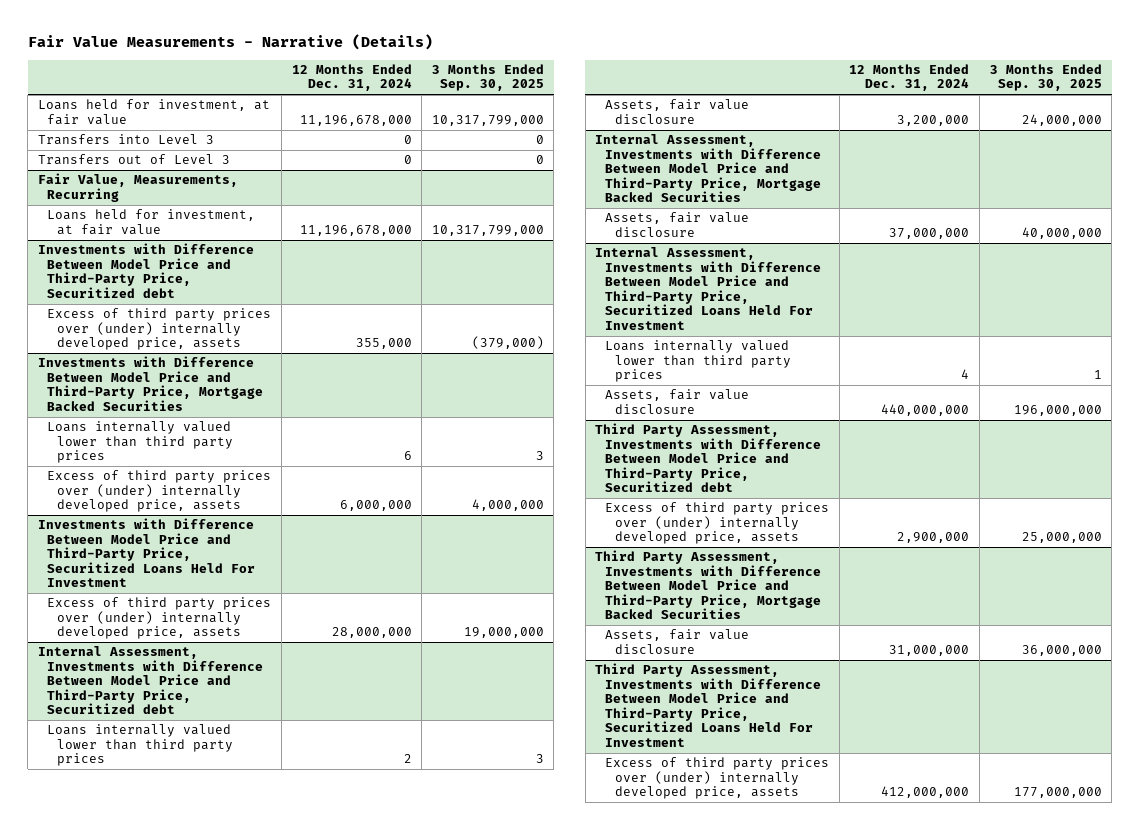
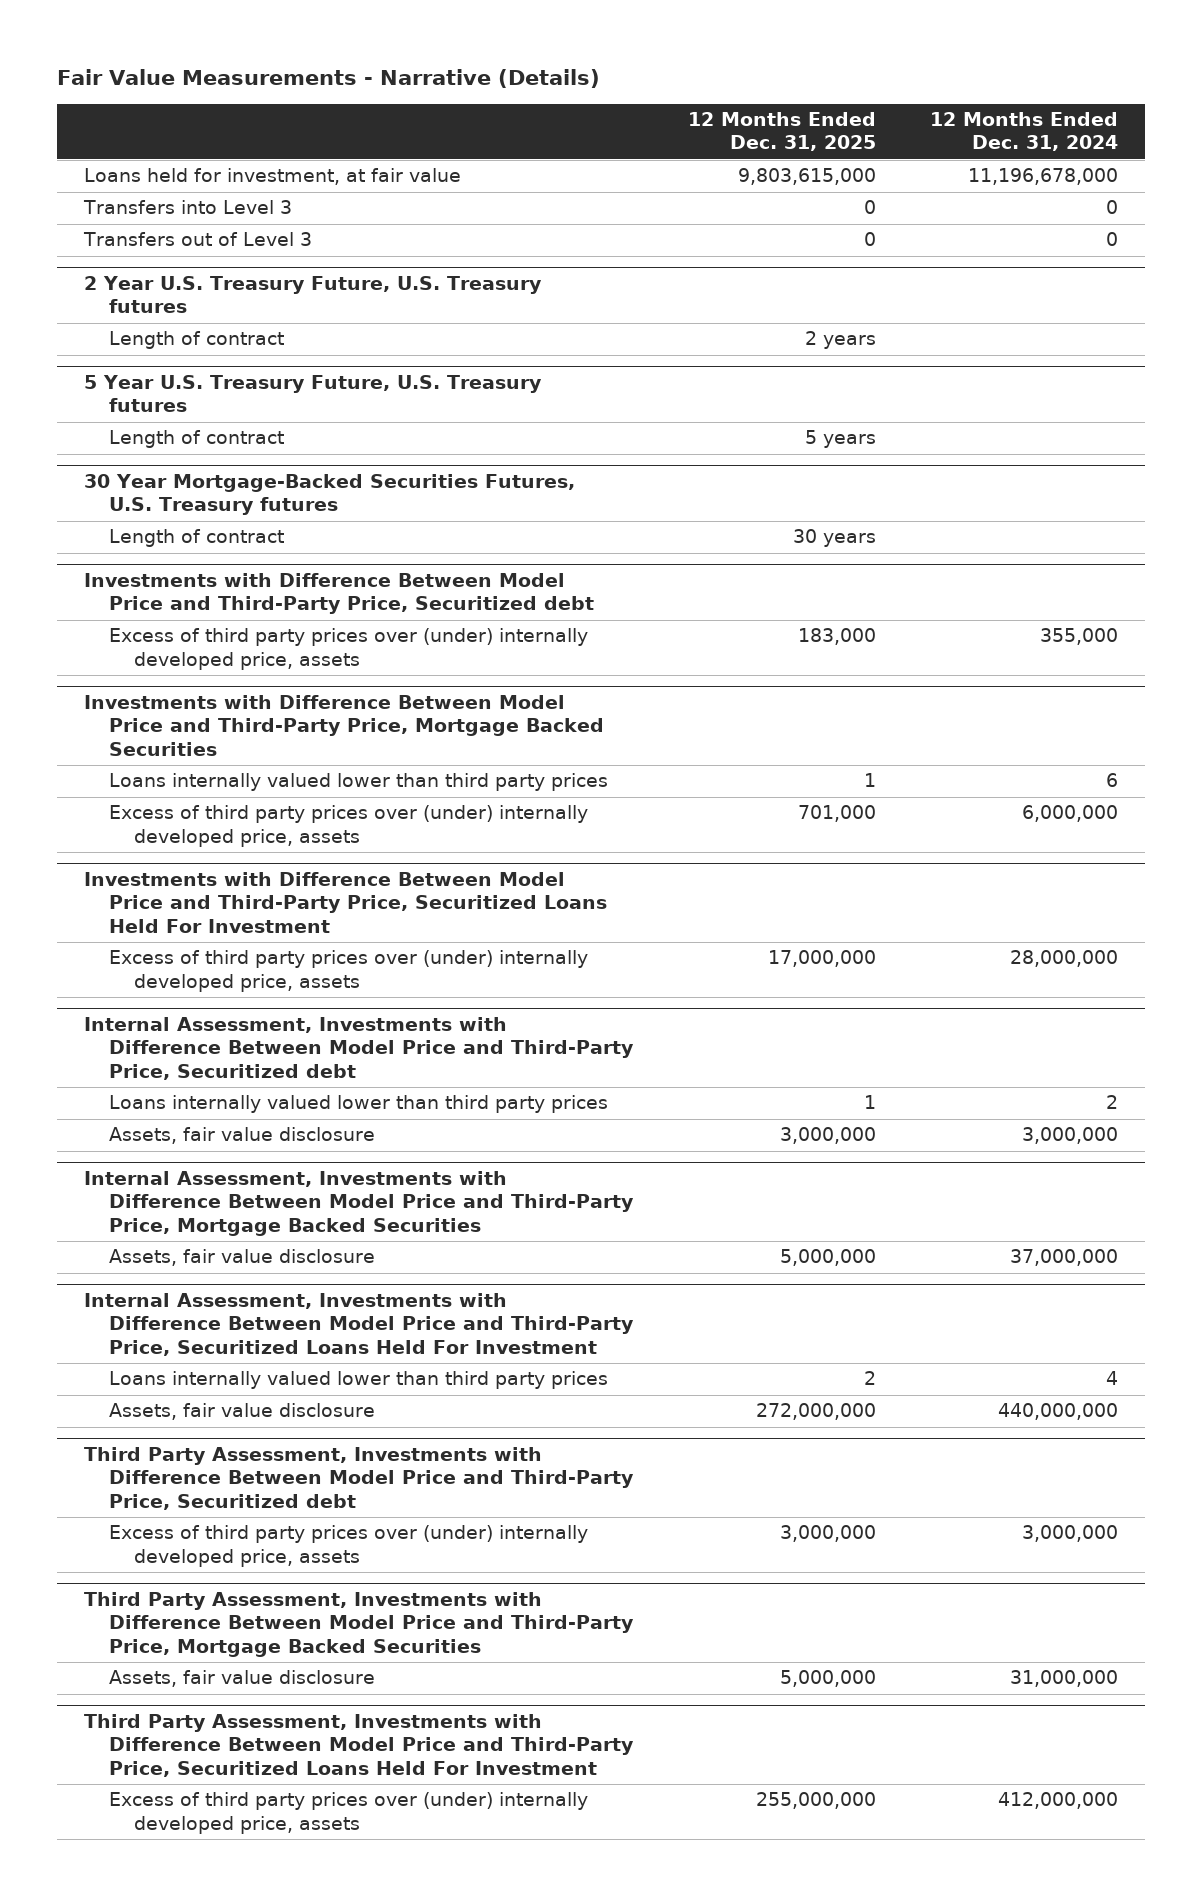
- | 12 Months Ended Dec. 31, 2024 | 3 Months Ended Sep. 30, 2025
+ | 12 Months Ended Dec. 31, 2025 | 12 Months Ended Dec. 31, 2024
- Fair Value, Measurements, Recurring
- Loans held for investment, at fair value | 11,196,678,000 | 10,317,799,000
+ 2 Year U.S. Treasury Future, U.S. Treasury futures
+ Length of contract | 2 years |
+ 5 Year U.S. Treasury Future, U.S. Treasury futures
+ Length of contract | 5 years |
+ 30 Year Mortgage-Backed Securities Futures, U.S. Treasury futures
+ Length of contract | 30 years |
@ Internal Assessment, Investments with Difference Between Model Price and Third-Party Price, Securitized debt
- Assets, fair value disclosure | 3,200,000 | 24,000,000
+ Assets, fair value disclosure | 3,000,000 | 3,000,000
@ Third Party Assessment, Investments with Difference Between Model Price and Third-Party Price, Securitized debt
- Excess of third party prices over (under) internally developed price, assets | 2,900,000 | 25,000,000
+ Excess of third party prices over (under) internally developed price, assets | 3,000,000 | 3,000,000

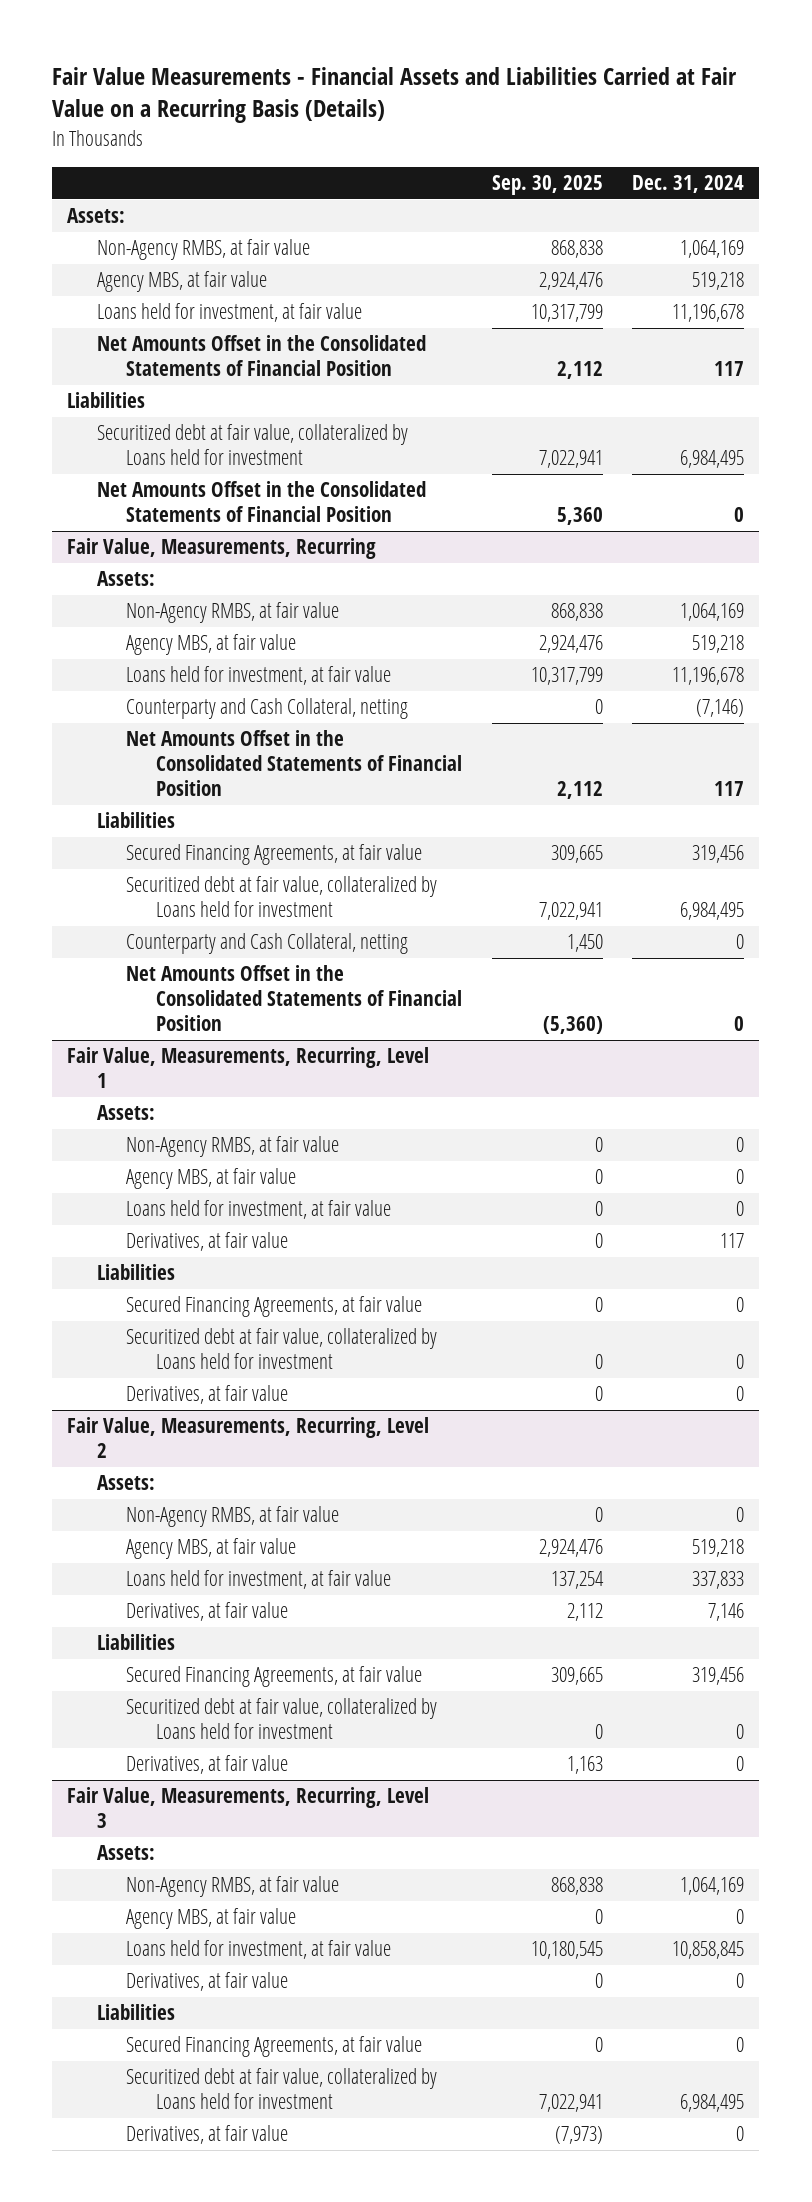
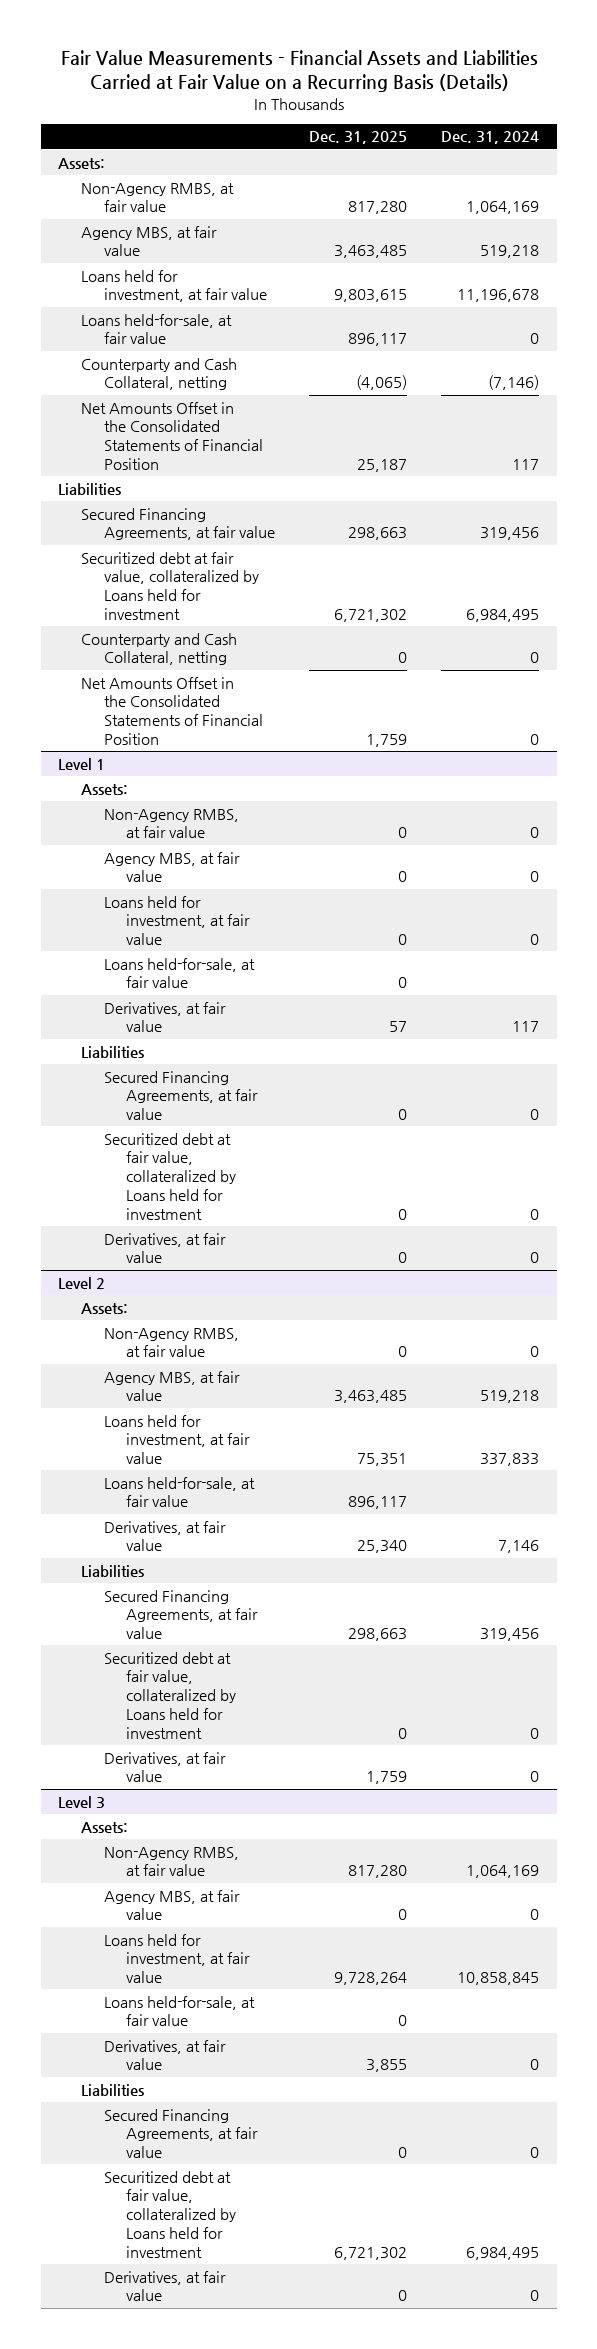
- | Sep. 30, 2025 | Dec. 31, 2024
+ | Dec. 31, 2025 | Dec. 31, 2024
- Net Amounts Offset in the Consolidated Statements of Financial Position | 2,112 | 117
- Liabilities
- Securitized debt at fair value, collateralized by Loans held for investment | 7,022,941 | 6,984,495
- Net Amounts Offset in the Consolidated Statements of Financial Position | 5,360 | 0
- Fair Value, Measurements, Recurring
- Assets:
- Non-Agency RMBS, at fair value | 868,838 | 1,064,169
- Agency MBS, at fair value | 2,924,476 | 519,218
- Loans held for investment, at fair value | 10,317,799 | 11,196,678
+ Loans held-for-sale, at fair value | 896,117 | 0
- Fair Value, Measurements, Recurring, Level 1
+ Level 1
+ Loans held-for-sale, at fair value | 0 |
- Fair Value, Measurements, Recurring, Level 2
+ Level 2
+ Loans held-for-sale, at fair value | 896,117 |
- Fair Value, Measurements, Recurring, Level 3
+ Level 3
+ Loans held-for-sale, at fair value | 0 |

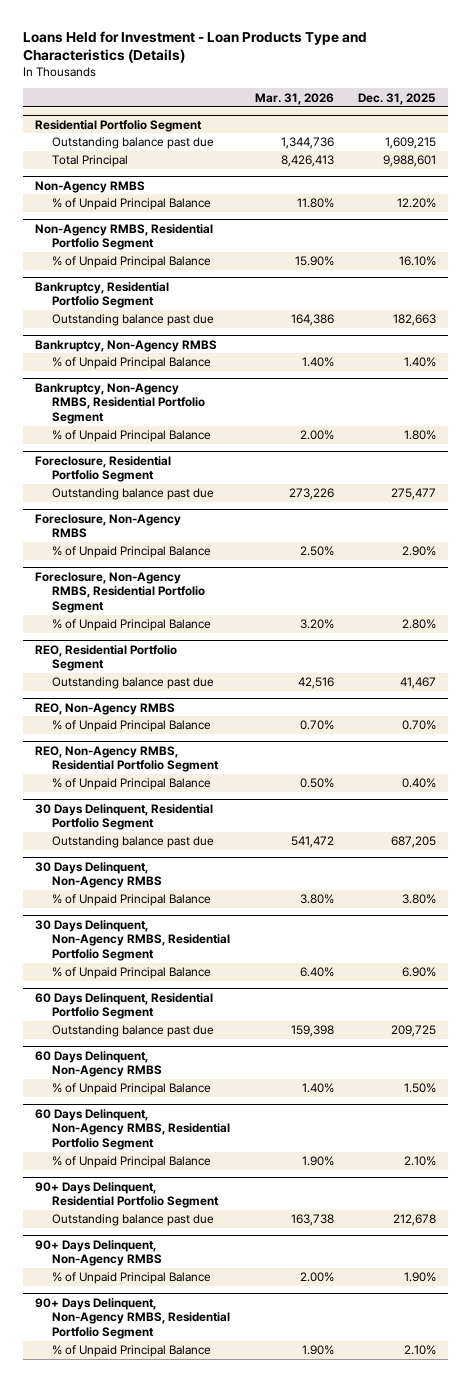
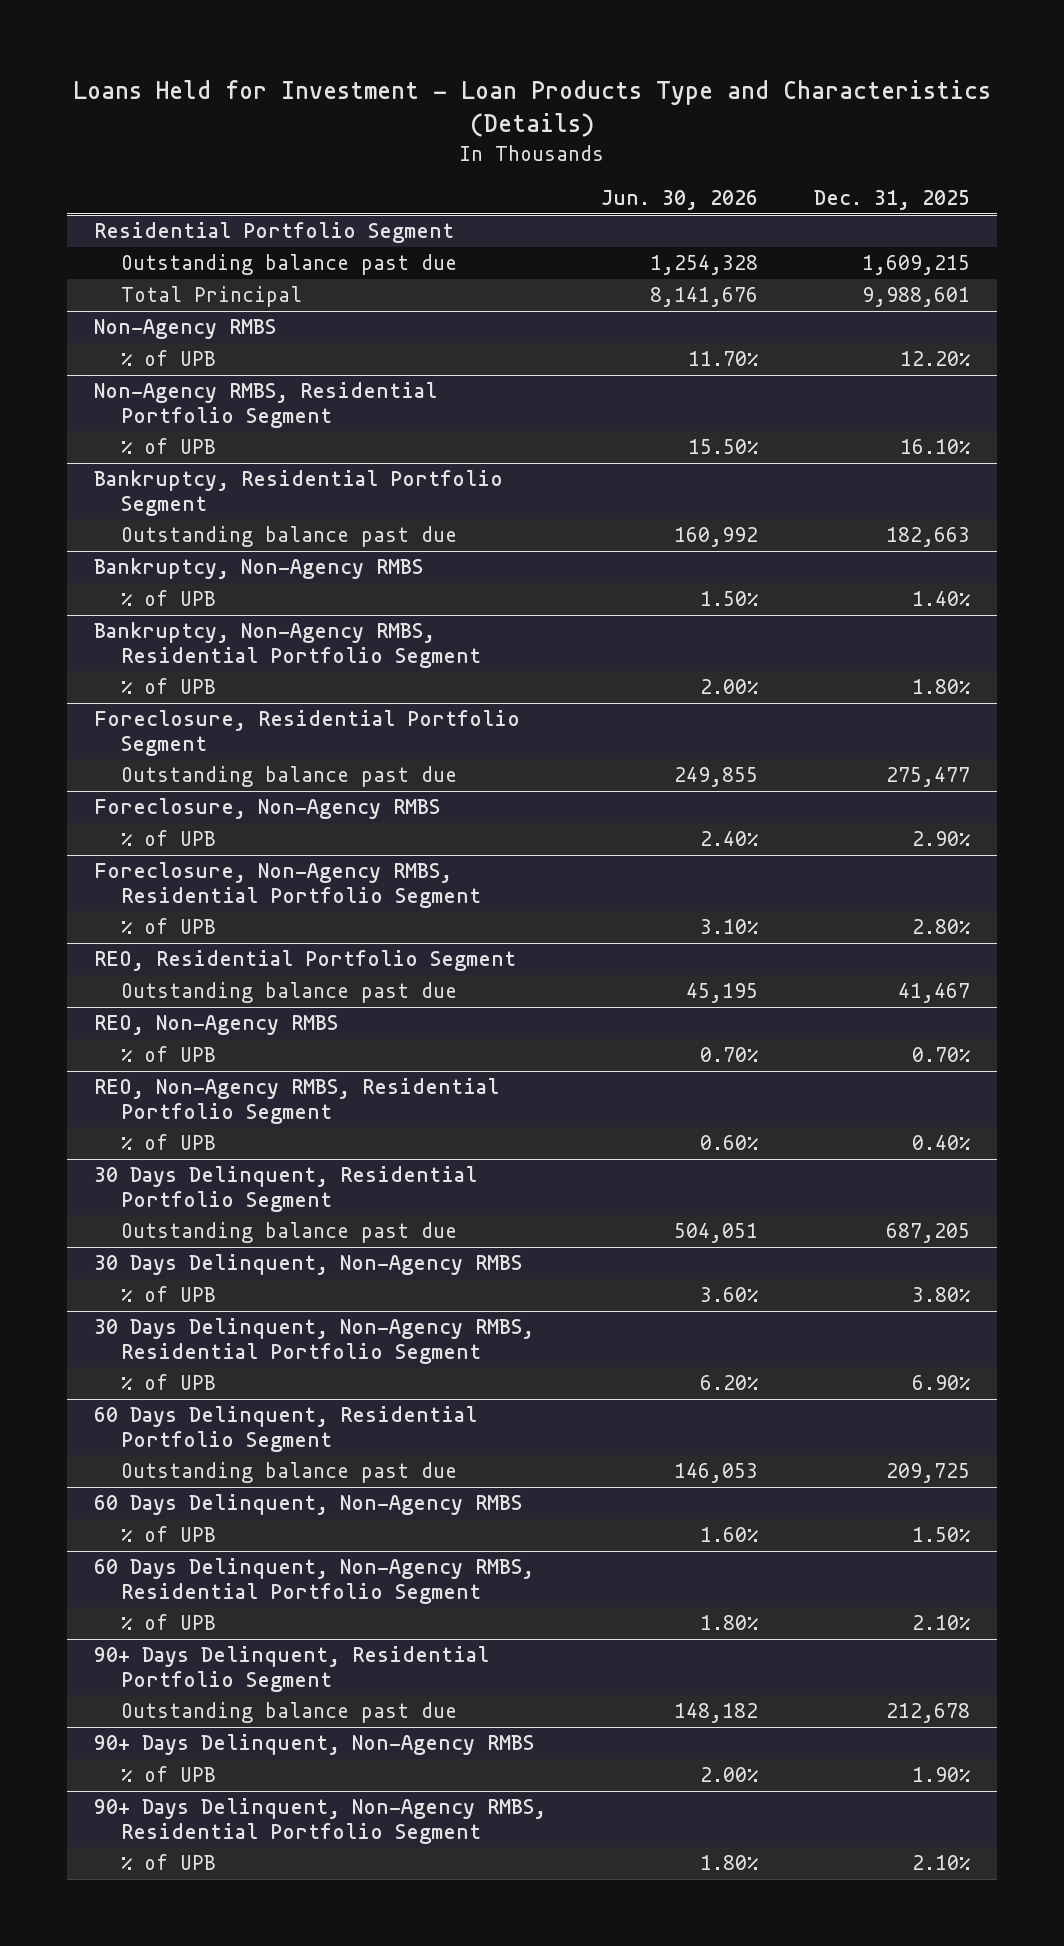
- | Mar. 31, 2026 | Dec. 31, 2025
+ | Jun. 30, 2026 | Dec. 31, 2025
@ Non-Agency RMBS
- % of Unpaid Principal Balance | 11.80% | 12.20%
+ % of UPB | 11.70% | 12.20%
@ Non-Agency RMBS, Residential Portfolio Segment
- % of Unpaid Principal Balance | 15.90% | 16.10%
+ % of UPB | 15.50% | 16.10%
@ Bankruptcy, Non-Agency RMBS
- % of Unpaid Principal Balance | 1.40% | 1.40%
+ % of UPB | 1.50% | 1.40%
@ Bankruptcy, Non-Agency RMBS, Residential Portfolio Segment
- % of Unpaid Principal Balance | 2.00% | 1.80%
+ % of UPB | 2.00% | 1.80%
@ Foreclosure, Non-Agency RMBS
- % of Unpaid Principal Balance | 2.50% | 2.90%
+ % of UPB | 2.40% | 2.90%
@ Foreclosure, Non-Agency RMBS, Residential Portfolio Segment
- % of Unpaid Principal Balance | 3.20% | 2.80%
+ % of UPB | 3.10% | 2.80%
@ REO, Non-Agency RMBS
- % of Unpaid Principal Balance | 0.70% | 0.70%
+ % of UPB | 0.70% | 0.70%
@ REO, Non-Agency RMBS, Residential Portfolio Segment
- % of Unpaid Principal Balance | 0.50% | 0.40%
+ % of UPB | 0.60% | 0.40%
@ 30 Days Delinquent, Non-Agency RMBS
- % of Unpaid Principal Balance | 3.80% | 3.80%
+ % of UPB | 3.60% | 3.80%
@ 30 Days Delinquent, Non-Agency RMBS, Residential Portfolio Segment
- % of Unpaid Principal Balance | 6.40% | 6.90%
+ % of UPB | 6.20% | 6.90%
@ 60 Days Delinquent, Non-Agency RMBS
- % of Unpaid Principal Balance | 1.40% | 1.50%
+ % of UPB | 1.60% | 1.50%
@ 60 Days Delinquent, Non-Agency RMBS, Residential Portfolio Segment
- % of Unpaid Principal Balance | 1.90% | 2.10%
+ % of UPB | 1.80% | 2.10%
@ 90+ Days Delinquent, Non-Agency RMBS
- % of Unpaid Principal Balance | 2.00% | 1.90%
+ % of UPB | 2.00% | 1.90%
@ 90+ Days Delinquent, Non-Agency RMBS, Residential Portfolio Segment
- % of Unpaid Principal Balance | 1.90% | 2.10%
+ % of UPB | 1.80% | 2.10%

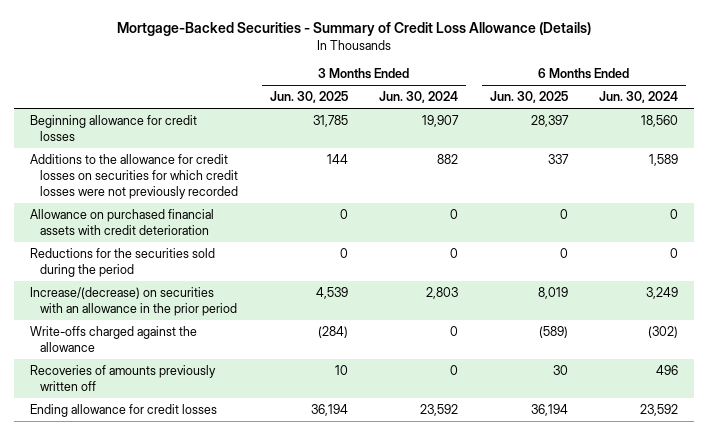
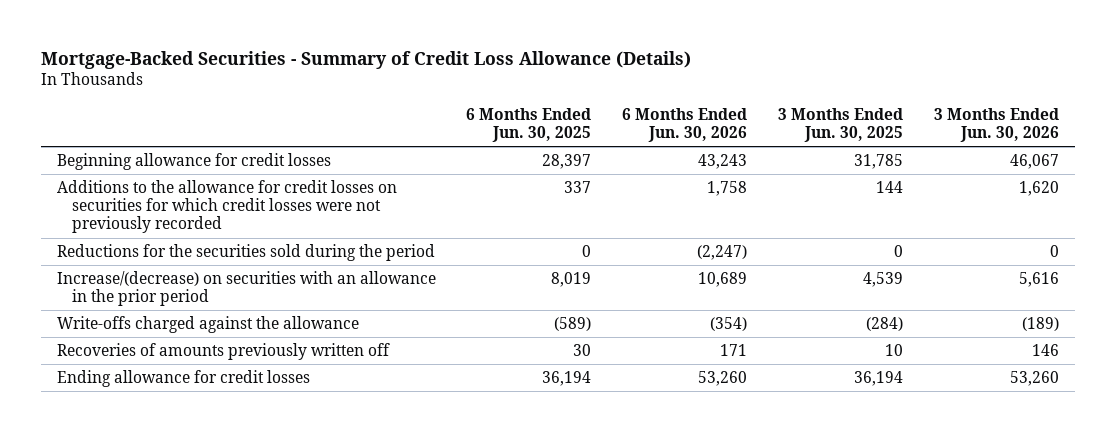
- | 3 Months Ended Jun. 30, 2025 | 3 Months Ended Jun. 30, 2024 | 6 Months Ended Jun. 30, 2025 | 6 Months Ended Jun. 30, 2024
+ | 6 Months Ended Jun. 30, 2025 | 6 Months Ended Jun. 30, 2026 | 3 Months Ended Jun. 30, 2025 | 3 Months Ended Jun. 30, 2026
- Allowance on purchased financial assets with credit deterioration | 0 | 0 | 0 | 0

